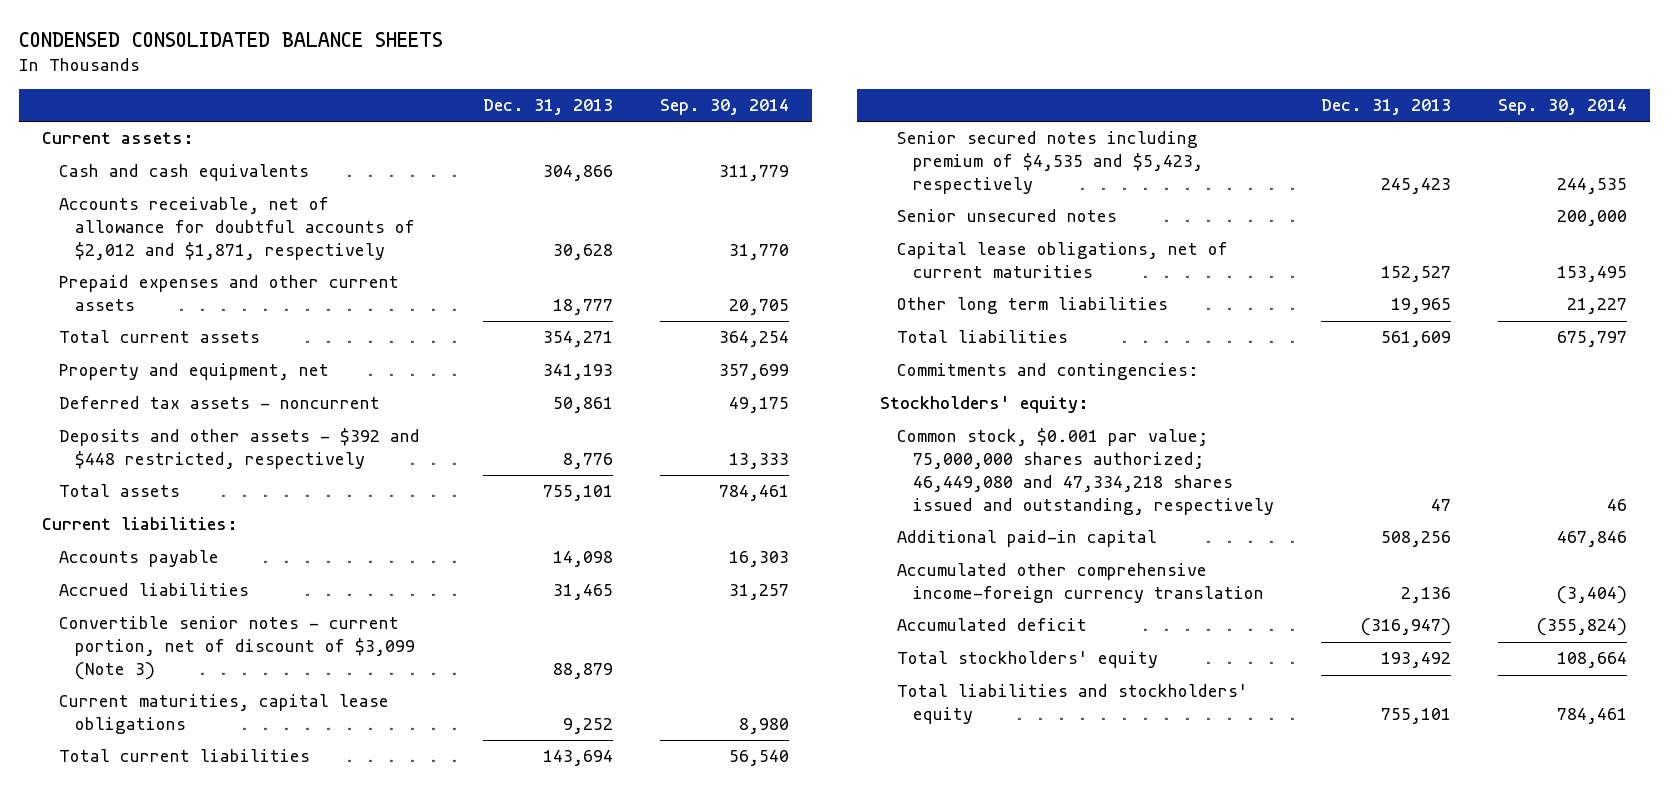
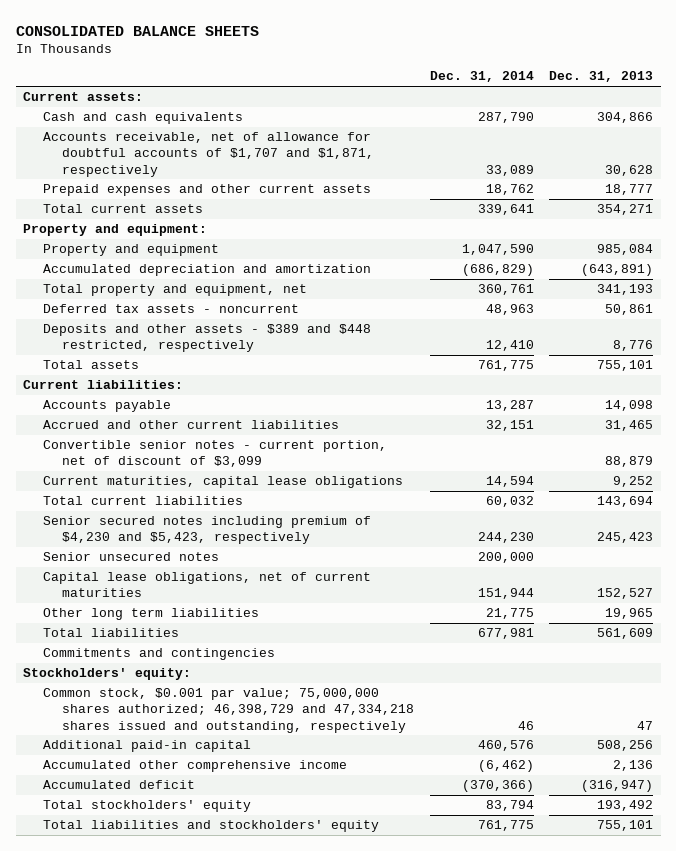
- CONDENSED CONSOLIDATED BALANCE SHEETS
+ CONSOLIDATED BALANCE SHEETS
- | Dec. 31, 2013 | Sep. 30, 2014
+ | Dec. 31, 2014 | Dec. 31, 2013
- Accounts receivable, net of allowance for doubtful accounts of $2,012 and $1,871, respectively | 30,628 | 31,770
+ Accounts receivable, net of allowance for doubtful accounts of $1,707 and $1,871, respectively | 33,089 | 30,628
- Property and equipment, net | 341,193 | 357,699
+ Property and equipment:
+ Property and equipment | 1,047,590 | 985,084
+ Accumulated depreciation and amortization | (686,829) | (643,891)
+ Total property and equipment, net | 360,761 | 341,193
- Deposits and other assets - $392 and $448 restricted, respectively | 8,776 | 13,333
+ Deposits and other assets - $389 and $448 restricted, respectively | 12,410 | 8,776
- Accrued liabilities | 31,465 | 31,257
- Convertible senior notes - current portion, net of discount of $3,099 (Note 3) | 88,879 |
+ Accrued and other current liabilities | 32,151 | 31,465
+ Convertible senior notes - current portion, net of discount of $3,099 | | 88,879
- Senior secured notes including premium of $4,535 and $5,423, respectively | 245,423 | 244,535
+ Senior secured notes including premium of $4,230 and $5,423, respectively | 244,230 | 245,423
- Commitments and contingencies:
+ Commitments and contingencies
- Common stock, $0.001 par value; 75,000,000 shares authorized; 46,449,080 and 47,334,218 shares issued and outstanding, respectively | 47 | 46
+ Common stock, $0.001 par value; 75,000,000 shares authorized; 46,398,729 and 47,334,218 shares issued and outstanding, respectively | 46 | 47
- Accumulated other comprehensive income-foreign currency translation | 2,136 | (3,404)
+ Accumulated other comprehensive income | (6,462) | 2,136

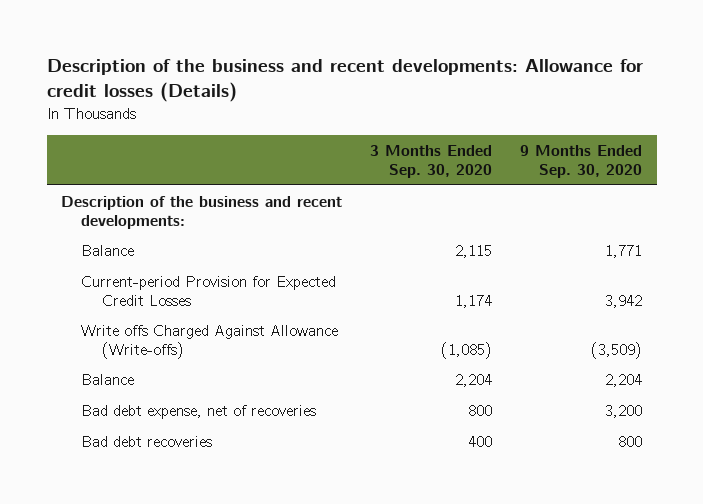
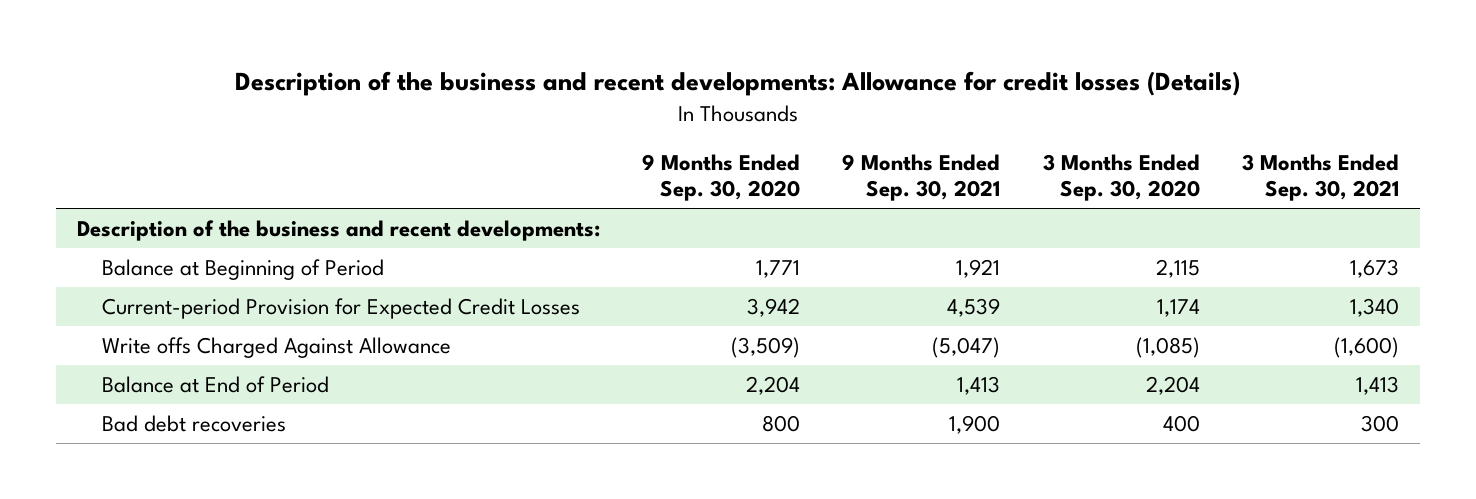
- | 3 Months Ended Sep. 30, 2020 | 9 Months Ended Sep. 30, 2020
+ | 9 Months Ended Sep. 30, 2020 | 9 Months Ended Sep. 30, 2021 | 3 Months Ended Sep. 30, 2020 | 3 Months Ended Sep. 30, 2021
- Balance | 2,115 | 1,771
+ Balance at Beginning of Period | 1,771 | 1,921 | 2,115 | 1,673
- Write offs Charged Against Allowance (Write-offs) | (1,085) | (3,509)
- Balance | 2,204 | 2,204
- Bad debt expense, net of recoveries | 800 | 3,200
+ Write offs Charged Against Allowance | (3,509) | (5,047) | (1,085) | (1,600)
+ Balance at End of Period | 2,204 | 1,413 | 2,204 | 1,413

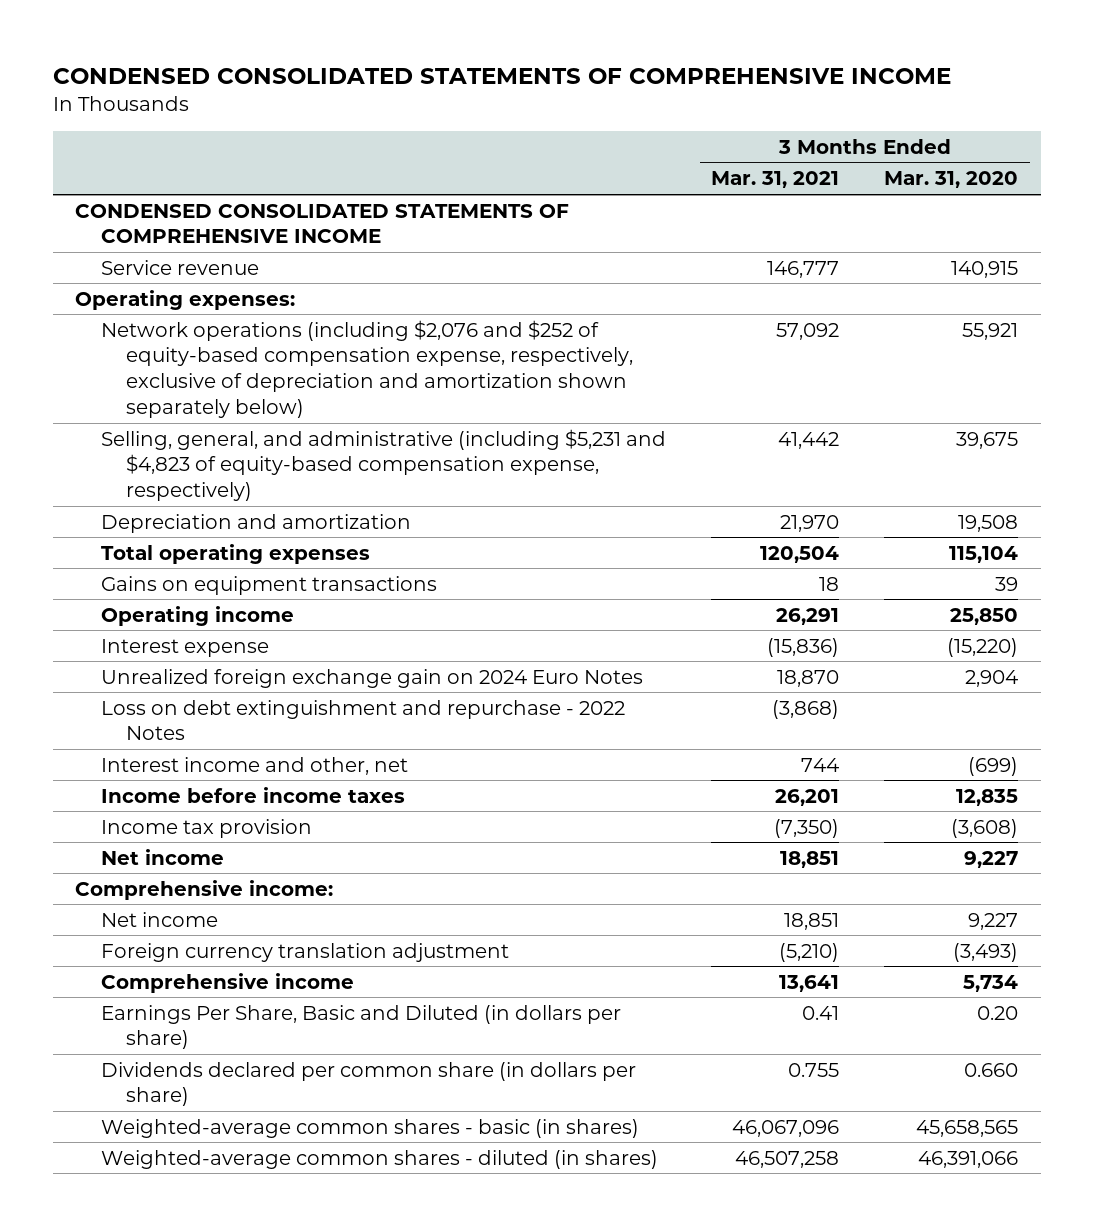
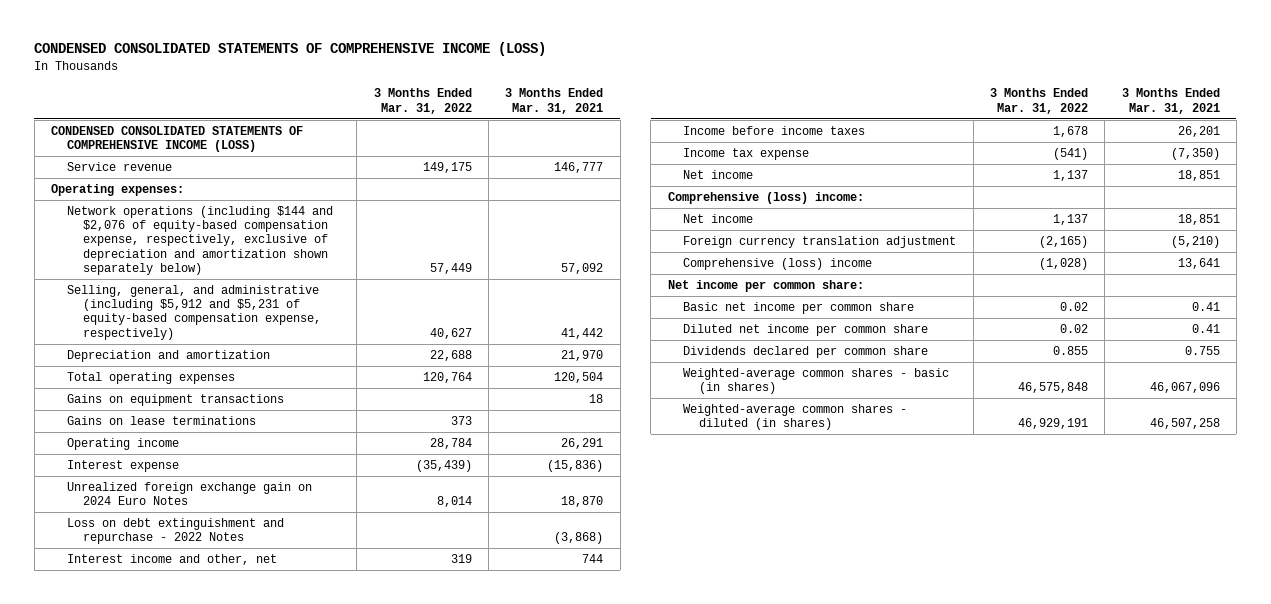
- CONDENSED CONSOLIDATED STATEMENTS OF COMPREHENSIVE INCOME
+ CONDENSED CONSOLIDATED STATEMENTS OF COMPREHENSIVE INCOME (LOSS)
- | 3 Months Ended Mar. 31, 2021 | 3 Months Ended Mar. 31, 2020
+ | 3 Months Ended Mar. 31, 2022 | 3 Months Ended Mar. 31, 2021
- CONDENSED CONSOLIDATED STATEMENTS OF COMPREHENSIVE INCOME
+ CONDENSED CONSOLIDATED STATEMENTS OF COMPREHENSIVE INCOME (LOSS)
- Network operations (including $2,076 and $252 of equity-based compensation expense, respectively, exclusive of depreciation and amortization shown separately below) | 57,092 | 55,921
- Selling, general, and administrative (including $5,231 and $4,823 of equity-based compensation expense, respectively) | 41,442 | 39,675
+ Network operations (including $144 and $2,076 of equity-based compensation expense, respectively, exclusive of depreciation and amortization shown separately below) | 57,449 | 57,092
+ Selling, general, and administrative (including $5,912 and $5,231 of equity-based compensation expense, respectively) | 40,627 | 41,442
+ Gains on lease terminations | 373 |
- Income tax provision | (7,350) | (3,608)
+ Income tax expense | (541) | (7,350)
- Comprehensive income:
+ Comprehensive (loss) income:
- Comprehensive income | 13,641 | 5,734
- Earnings Per Share, Basic and Diluted (in dollars per share) | 0.41 | 0.20
- Dividends declared per common share (in dollars per share) | 0.755 | 0.660
+ Comprehensive (loss) income | (1,028) | 13,641
+ Net income per common share:
+ Basic net income per common share | 0.02 | 0.41
+ Diluted net income per common share | 0.02 | 0.41
+ Dividends declared per common share | 0.855 | 0.755

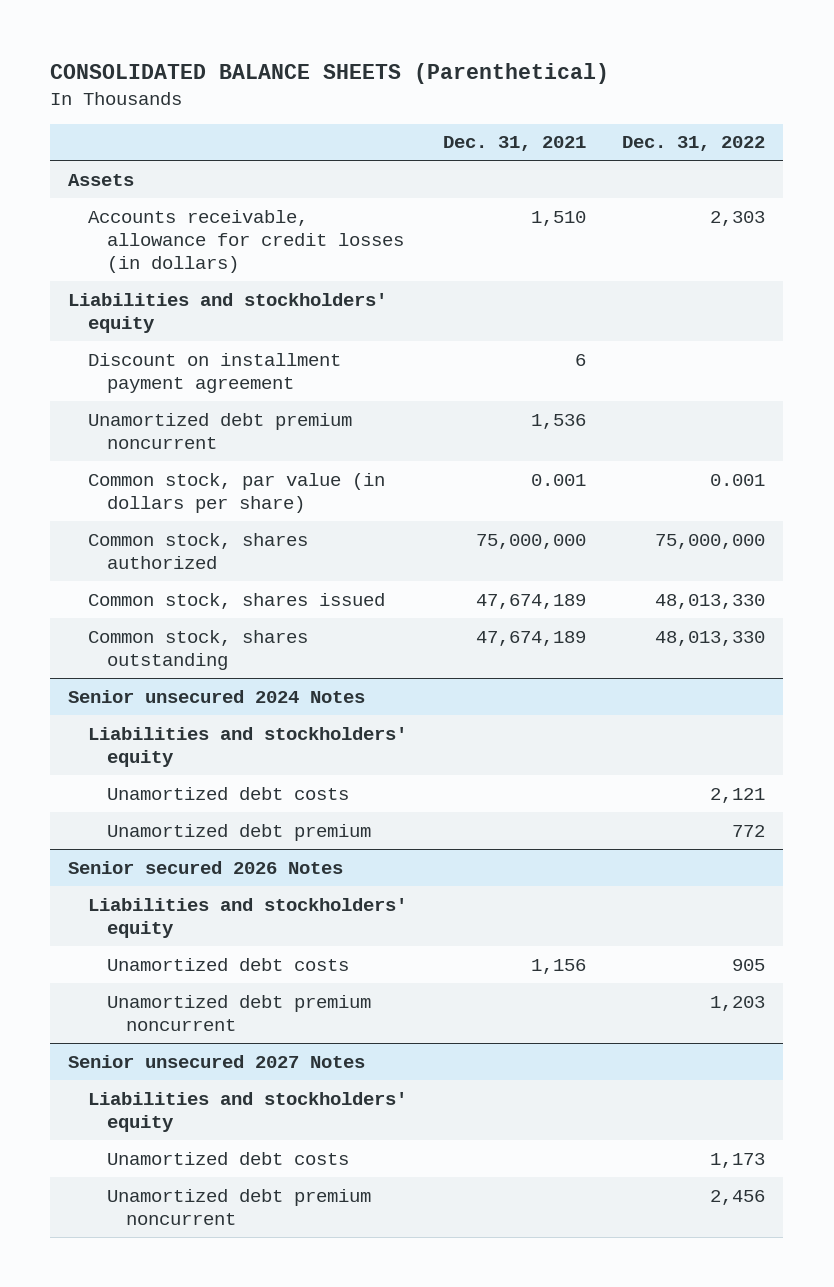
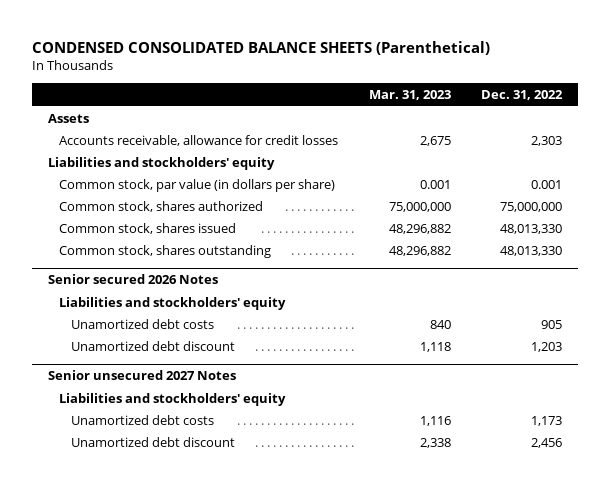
- CONSOLIDATED BALANCE SHEETS (Parenthetical)
+ CONDENSED CONSOLIDATED BALANCE SHEETS (Parenthetical)
- | Dec. 31, 2021 | Dec. 31, 2022
+ | Mar. 31, 2023 | Dec. 31, 2022
- Accounts receivable, allowance for credit losses (in dollars) | 1,510 | 2,303
+ Accounts receivable, allowance for credit losses | 2,675 | 2,303
- Discount on installment payment agreement | 6 |
- Unamortized debt premium noncurrent | 1,536 |
- Senior unsecured 2024 Notes
- Liabilities and stockholders' equity
- Unamortized debt costs | | 2,121
- Unamortized debt premium | | 772
@ Senior secured 2026 Notes
- Unamortized debt premium noncurrent | | 1,203
+ Unamortized debt discount | 1,118 | 1,203
@ Senior unsecured 2027 Notes
- Unamortized debt premium noncurrent | | 2,456
+ Unamortized debt discount | 2,338 | 2,456

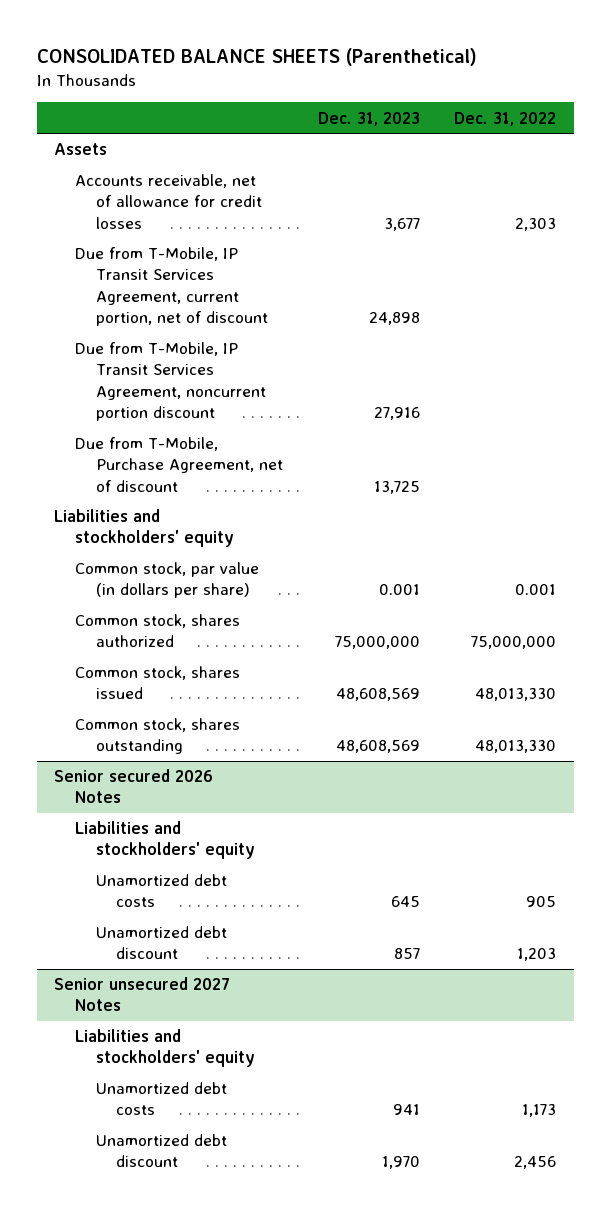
- CONDENSED CONSOLIDATED BALANCE SHEETS (Parenthetical)
+ CONSOLIDATED BALANCE SHEETS (Parenthetical)
- | Mar. 31, 2023 | Dec. 31, 2022
+ | Dec. 31, 2023 | Dec. 31, 2022
- Accounts receivable, allowance for credit losses | 2,675 | 2,303
+ Accounts receivable, net of allowance for credit losses | 3,677 | 2,303
+ Due from T-Mobile, IP Transit Services Agreement, current portion, net of discount | 24,898 |
+ Due from T-Mobile, IP Transit Services Agreement, noncurrent portion discount | 27,916 |
+ Due from T-Mobile, Purchase Agreement, net of discount | 13,725 |

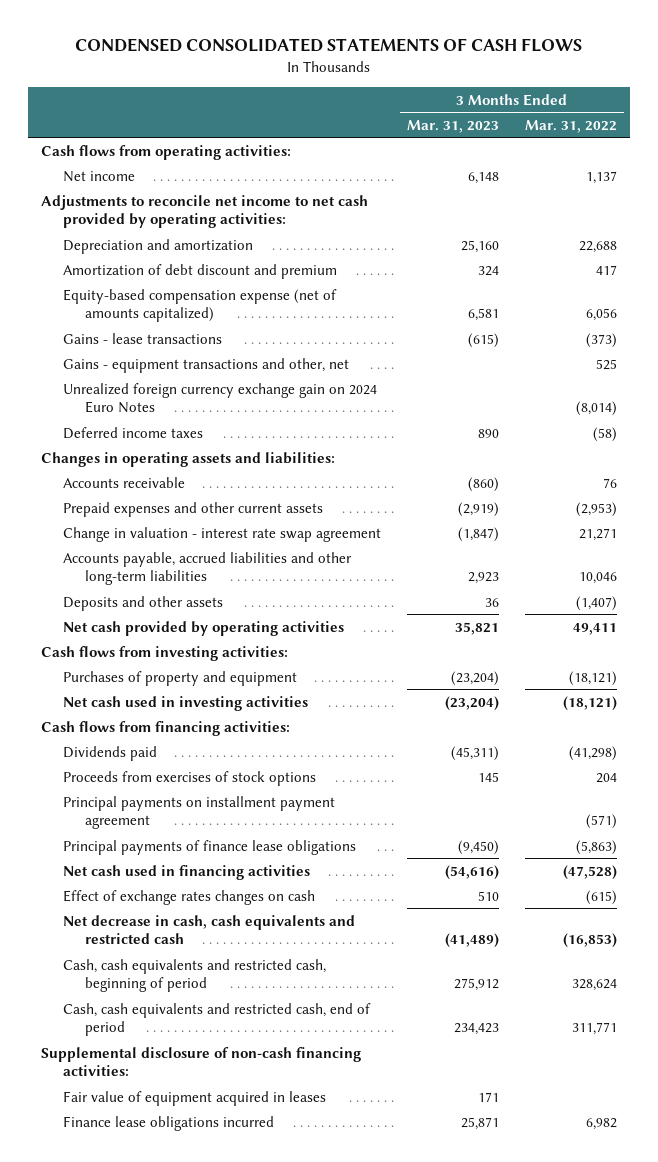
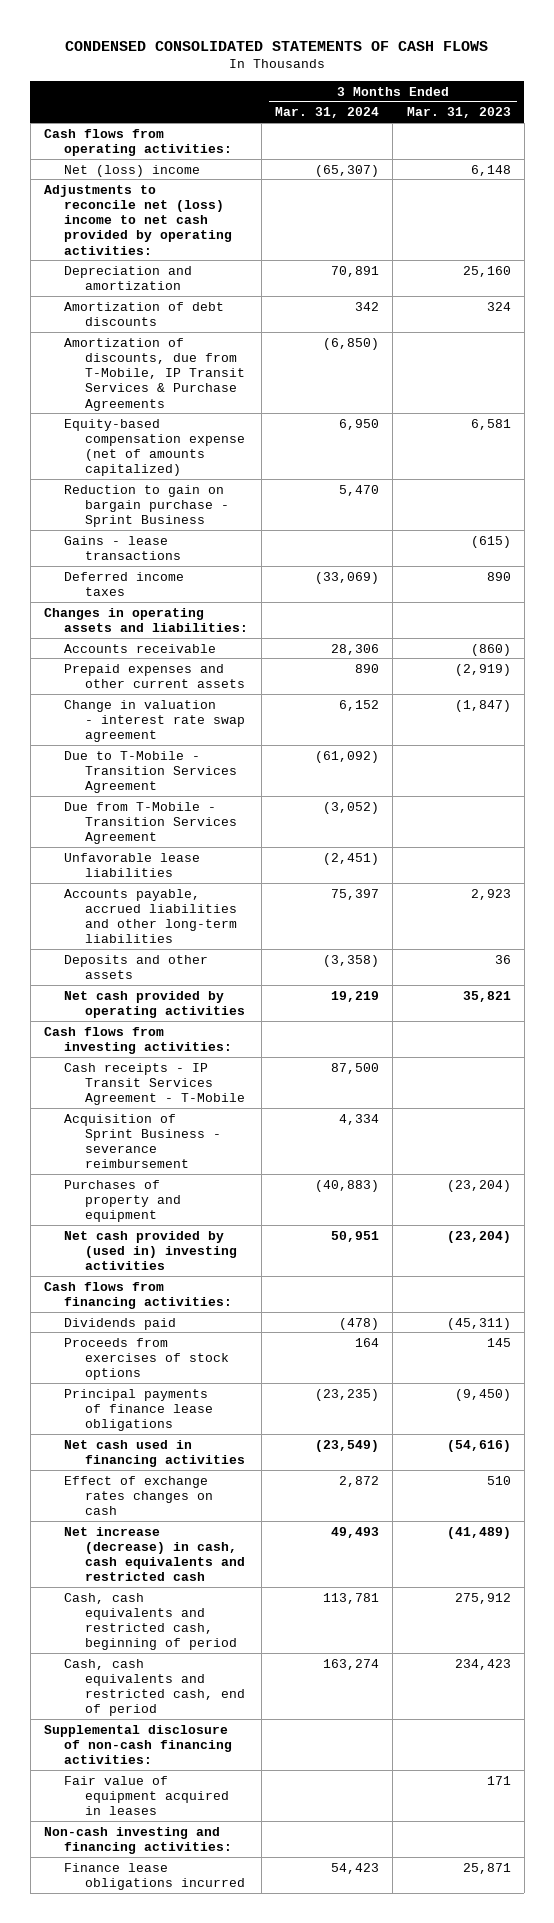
- | 3 Months Ended Mar. 31, 2023 | 3 Months Ended Mar. 31, 2022
+ | 3 Months Ended Mar. 31, 2024 | 3 Months Ended Mar. 31, 2023
- Net income | 6,148 | 1,137
- Adjustments to reconcile net income to net cash provided by operating activities:
+ Net (loss) income | (65,307) | 6,148
+ Adjustments to reconcile net (loss) income to net cash provided by operating activities:
- Amortization of debt discount and premium | 324 | 417
+ Amortization of debt discounts | 342 | 324
+ Amortization of discounts, due from T-Mobile, IP Transit Services & Purchase Agreements | (6,850) |
+ Reduction to gain on bargain purchase - Sprint Business | 5,470 |
- Gains - equipment transactions and other, net | | 525
- Unrealized foreign currency exchange gain on 2024 Euro Notes | | (8,014)
+ Due to T-Mobile - Transition Services Agreement | (61,092) |
+ Due from T-Mobile - Transition Services Agreement | (3,052) |
+ Unfavorable lease liabilities | (2,451) |
+ Cash receipts - IP Transit Services Agreement - T-Mobile | 87,500 |
+ Acquisition of Sprint Business - severance reimbursement | 4,334 |
- Net cash used in investing activities | (23,204) | (18,121)
+ Net cash provided by (used in) investing activities | 50,951 | (23,204)
- Principal payments on installment payment agreement | | (571)
- Net decrease in cash, cash equivalents and restricted cash | (41,489) | (16,853)
+ Net increase (decrease) in cash, cash equivalents and restricted cash | 49,493 | (41,489)
+ Non-cash investing and financing activities:

